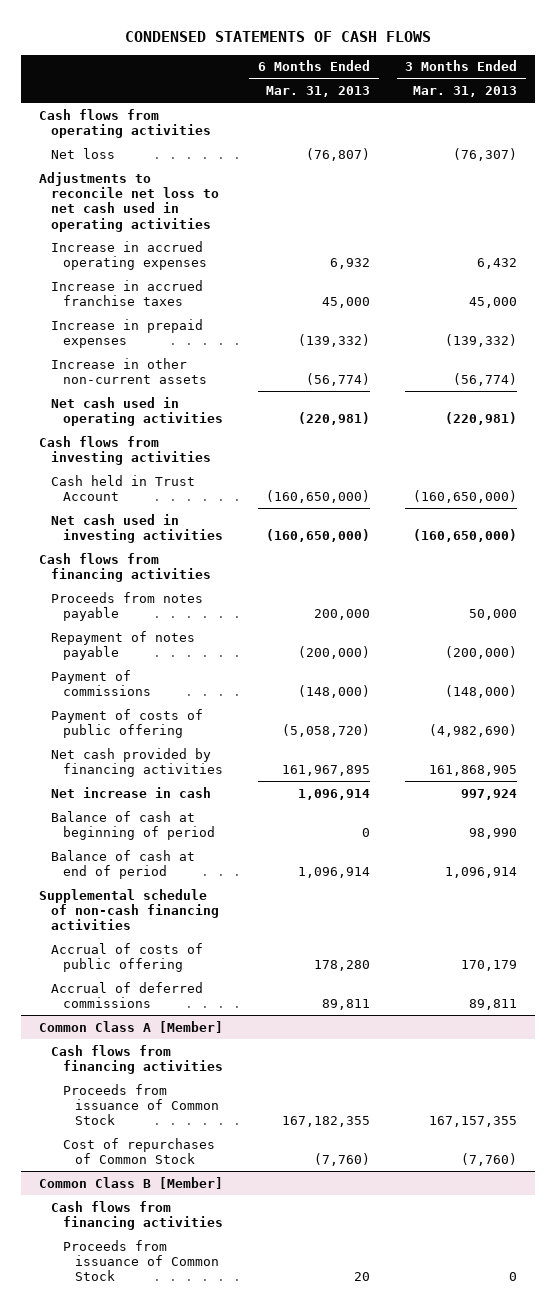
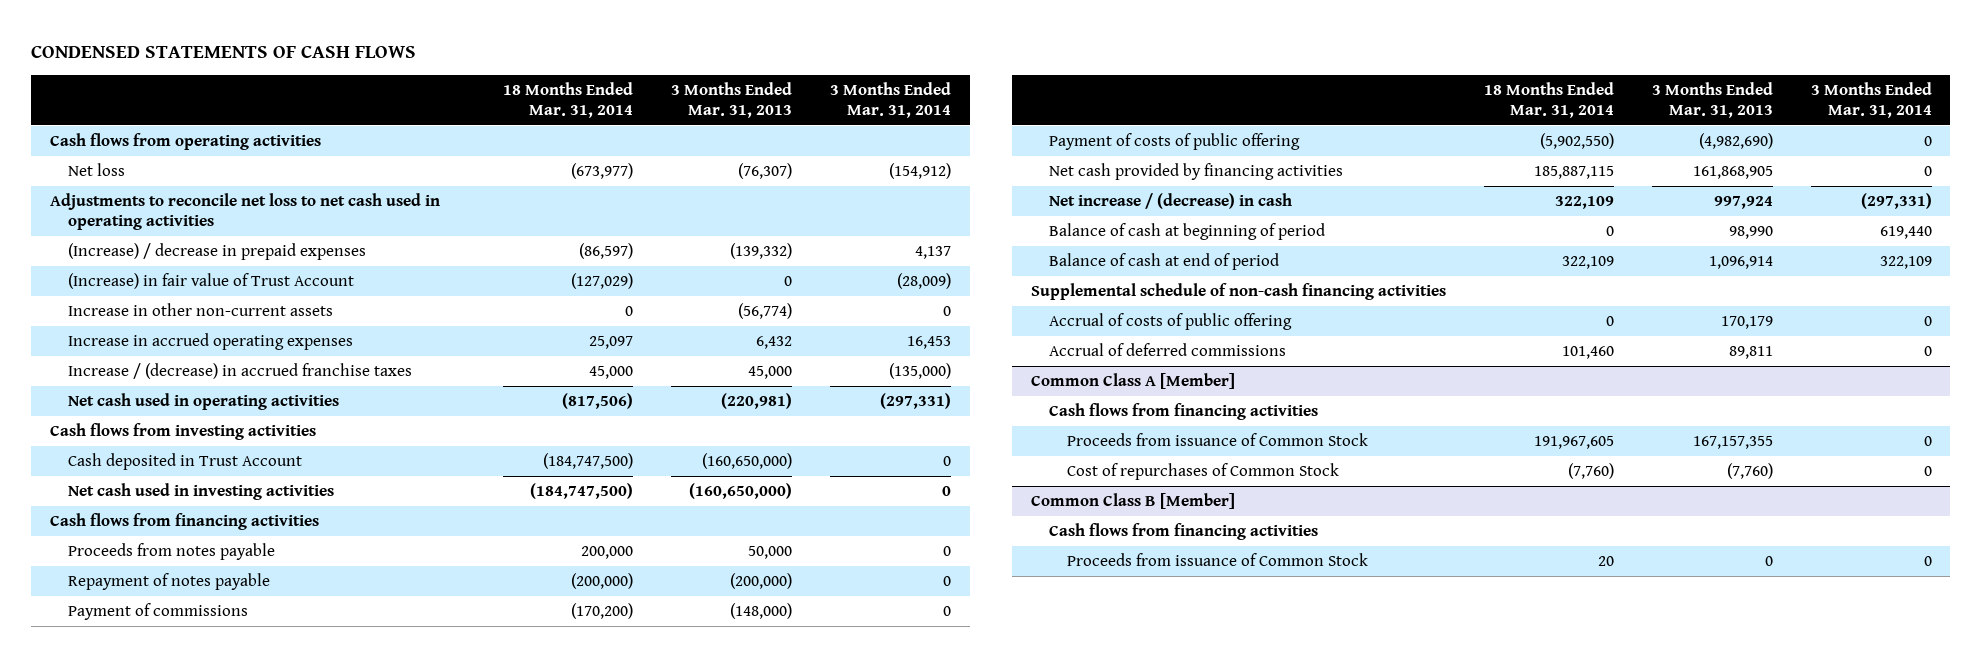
- | 6 Months Ended Mar. 31, 2013 | 3 Months Ended Mar. 31, 2013
+ | 18 Months Ended Mar. 31, 2014 | 3 Months Ended Mar. 31, 2013 | 3 Months Ended Mar. 31, 2014
- Increase in accrued franchise taxes | 45,000 | 45,000
- Increase in prepaid expenses | (139,332) | (139,332)
+ (Increase) / decrease in prepaid expenses | (86,597) | (139,332) | 4,137
+ (Increase) in fair value of Trust Account | (127,029) | 0 | (28,009)
moved down: Increase in accrued operating expenses | 25,097 | 6,432 | 16,453
+ Increase / (decrease) in accrued franchise taxes | 45,000 | 45,000 | (135,000)
- Cash held in Trust Account | (160,650,000) | (160,650,000)
+ Cash deposited in Trust Account | (184,747,500) | (160,650,000) | 0
- Net increase in cash | 1,096,914 | 997,924
+ Net increase / (decrease) in cash | 322,109 | 997,924 | (297,331)

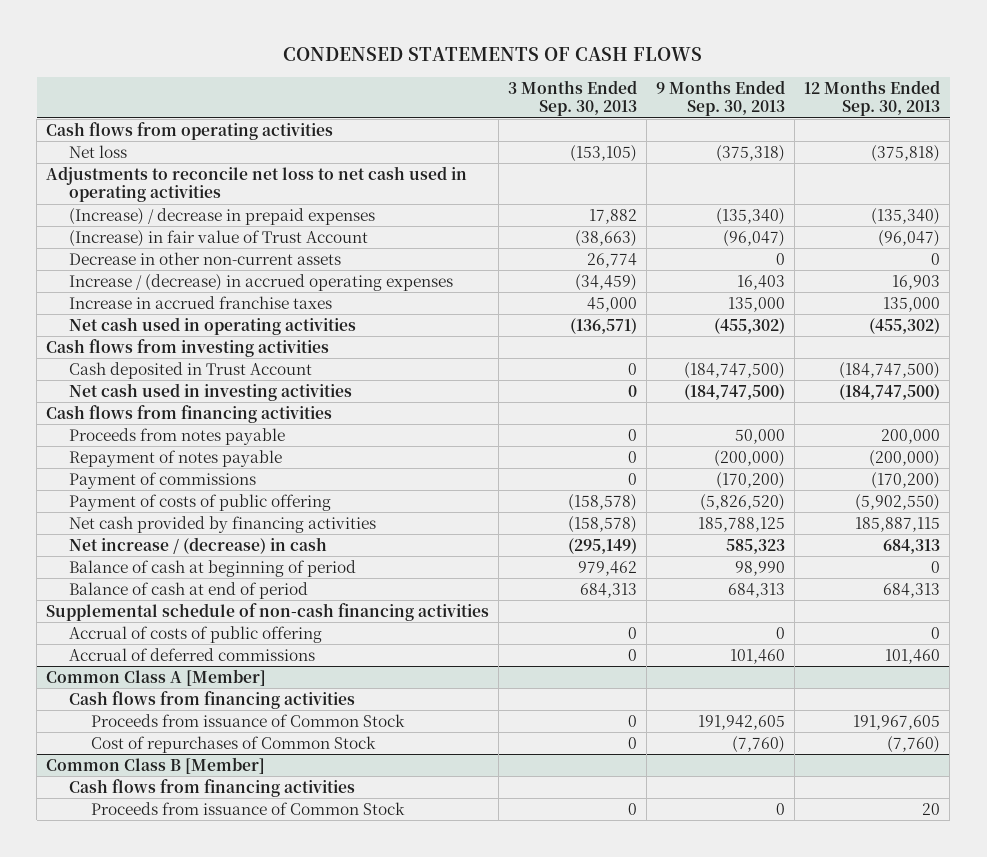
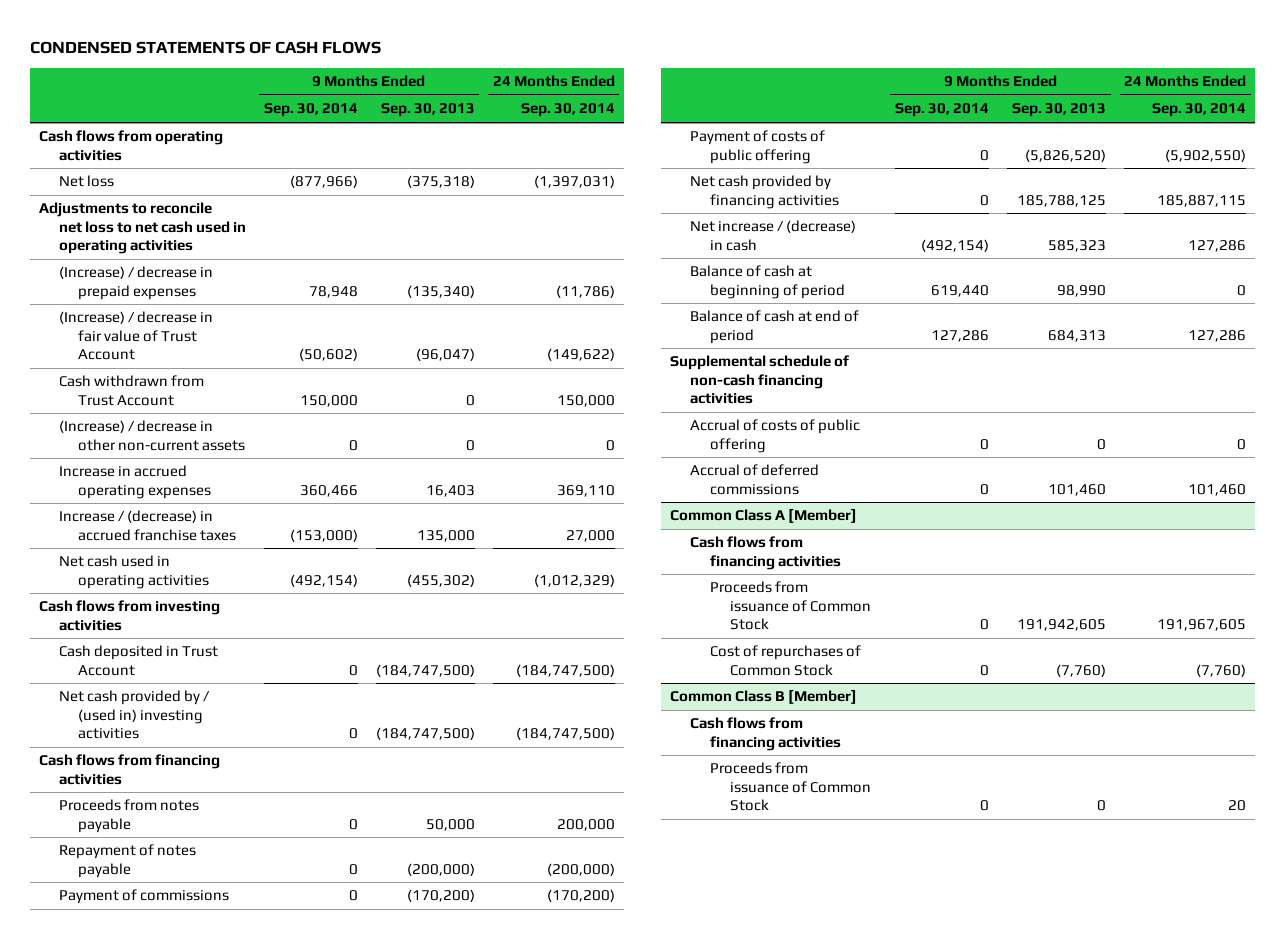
- | 3 Months Ended Sep. 30, 2013 | 9 Months Ended Sep. 30, 2013 | 12 Months Ended Sep. 30, 2013
+ | 9 Months Ended Sep. 30, 2014 | 9 Months Ended Sep. 30, 2013 | 24 Months Ended Sep. 30, 2014
- (Increase) in fair value of Trust Account | (38,663) | (96,047) | (96,047)
- Decrease in other non-current assets | 26,774 | 0 | 0
- Increase / (decrease) in accrued operating expenses | (34,459) | 16,403 | 16,903
- Increase in accrued franchise taxes | 45,000 | 135,000 | 135,000
+ (Increase) / decrease in fair value of Trust Account | (50,602) | (96,047) | (149,622)
+ Cash withdrawn from Trust Account | 150,000 | 0 | 150,000
+ (Increase) / decrease in other non-current assets | 0 | 0 | 0
+ Increase in accrued operating expenses | 360,466 | 16,403 | 369,110
+ Increase / (decrease) in accrued franchise taxes | (153,000) | 135,000 | 27,000
- Net cash used in investing activities | 0 | (184,747,500) | (184,747,500)
+ Net cash provided by / (used in) investing activities | 0 | (184,747,500) | (184,747,500)

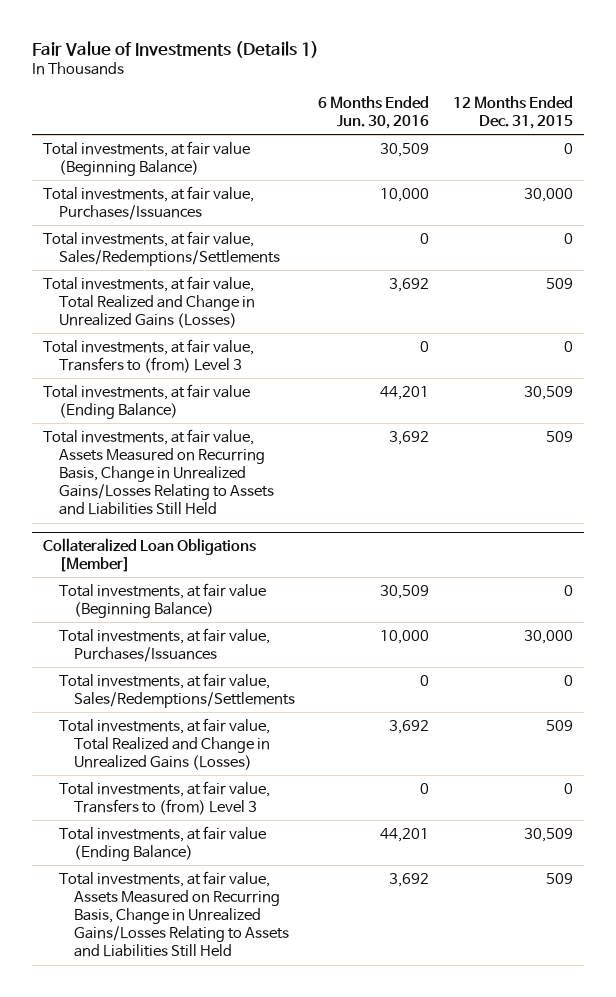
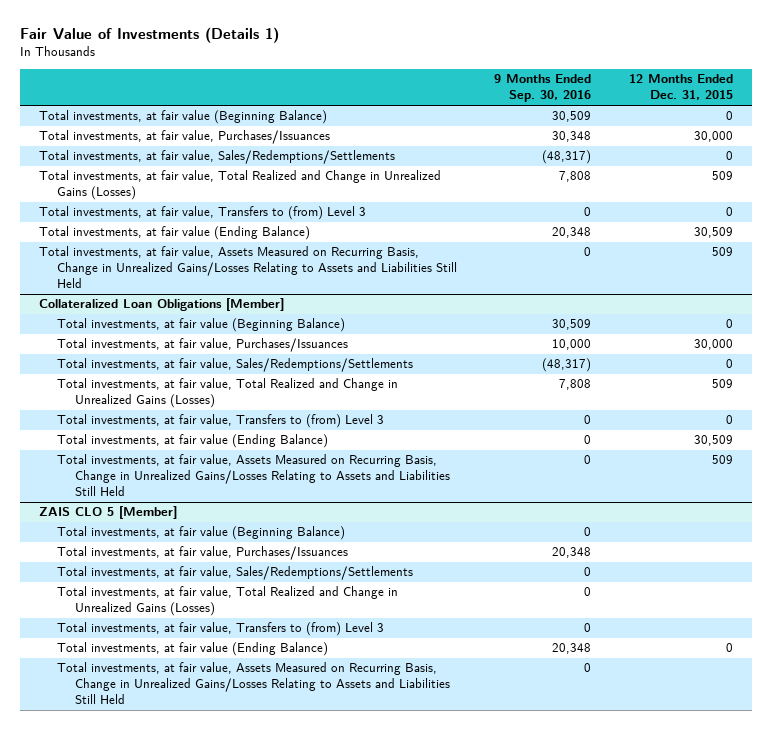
- | 6 Months Ended Jun. 30, 2016 | 12 Months Ended Dec. 31, 2015
+ | 9 Months Ended Sep. 30, 2016 | 12 Months Ended Dec. 31, 2015
+ ZAIS CLO 5 [Member]
+ Total investments, at fair value (Beginning Balance) | 0 |
+ Total investments, at fair value, Purchases/Issuances | 20,348 |
+ Total investments, at fair value, Sales/Redemptions/Settlements | 0 |
+ Total investments, at fair value, Total Realized and Change in Unrealized Gains (Losses) | 0 |
+ Total investments, at fair value, Transfers to (from) Level 3 | 0 |
+ Total investments, at fair value (Ending Balance) | 20,348 | 0
+ Total investments, at fair value, Assets Measured on Recurring Basis, Change in Unrealized Gains/Losses Relating to Assets and Liabilities Still Held | 0 |

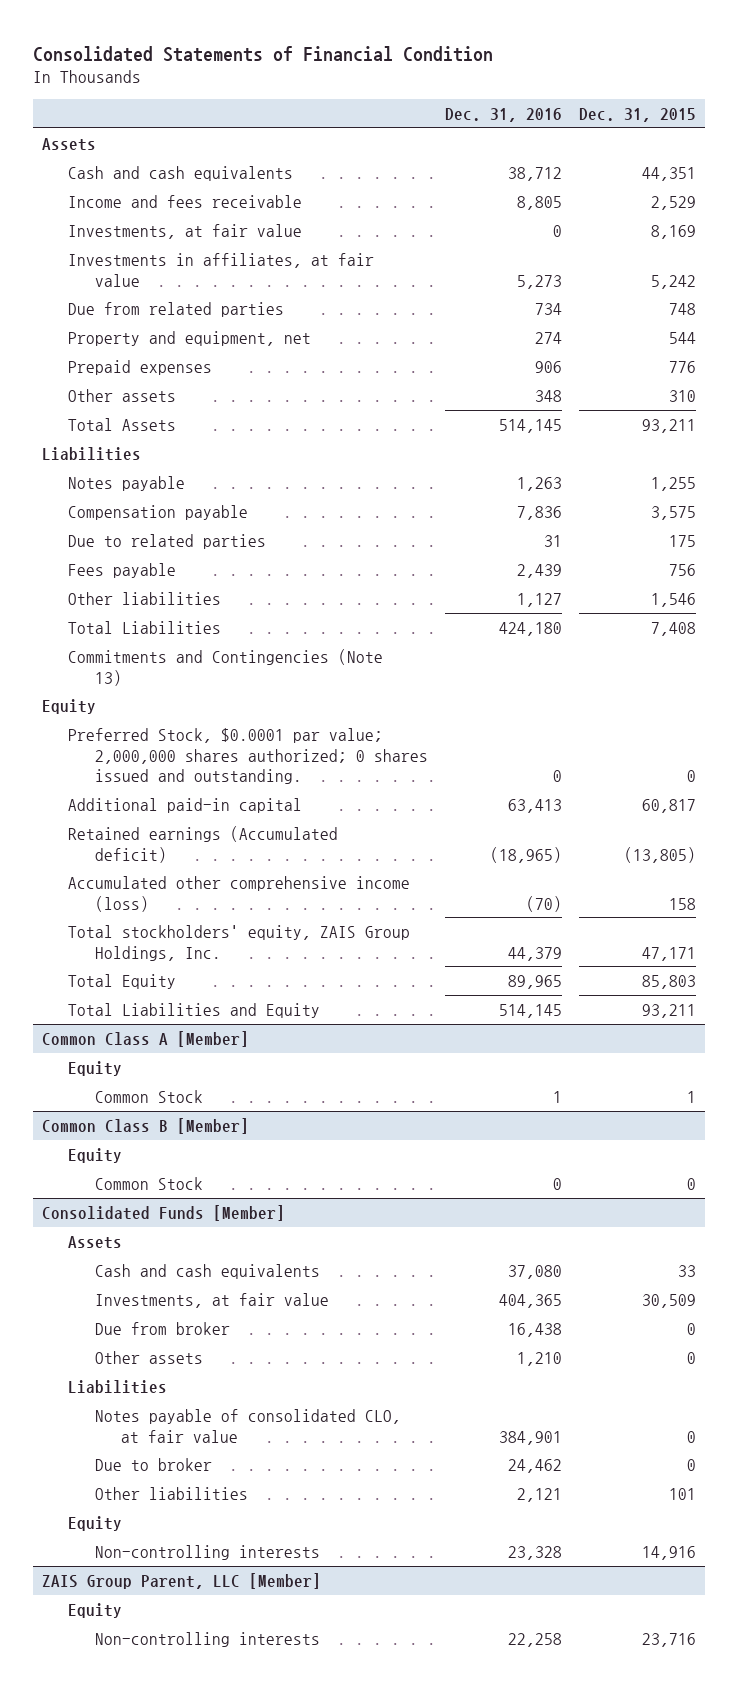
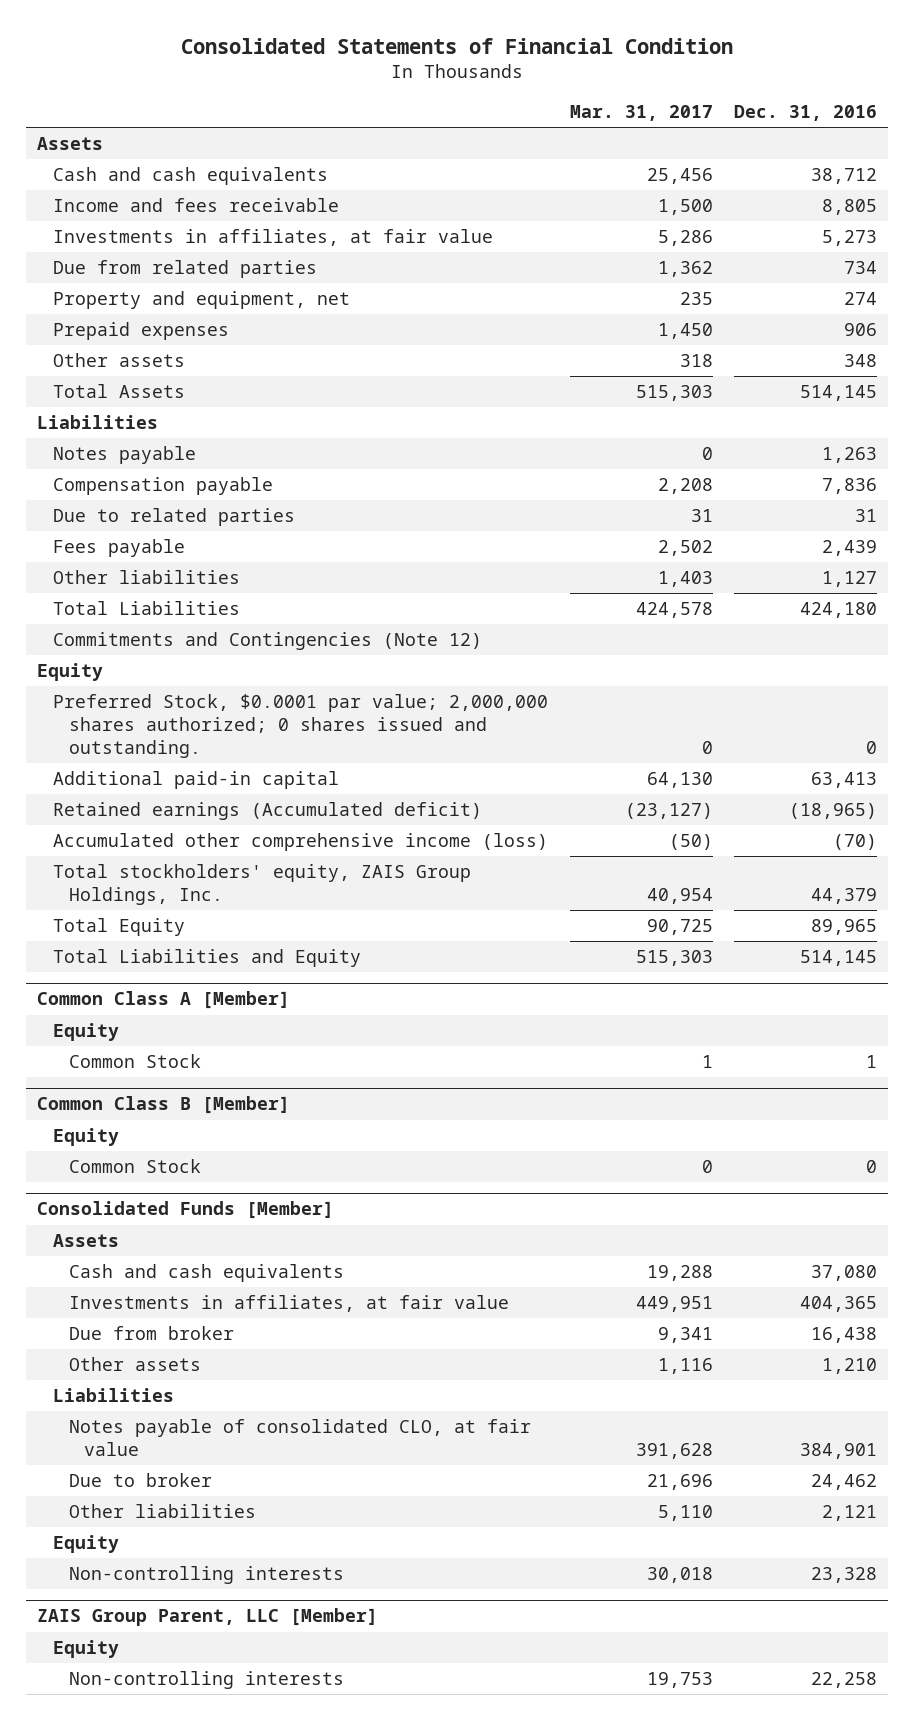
- | Dec. 31, 2016 | Dec. 31, 2015
+ | Mar. 31, 2017 | Dec. 31, 2016
- Investments, at fair value | 0 | 8,169
- Commitments and Contingencies (Note 13)
+ Commitments and Contingencies (Note 12)
@ Consolidated Funds [Member]
- Investments, at fair value | 404,365 | 30,509
+ Investments in affiliates, at fair value | 449,951 | 404,365

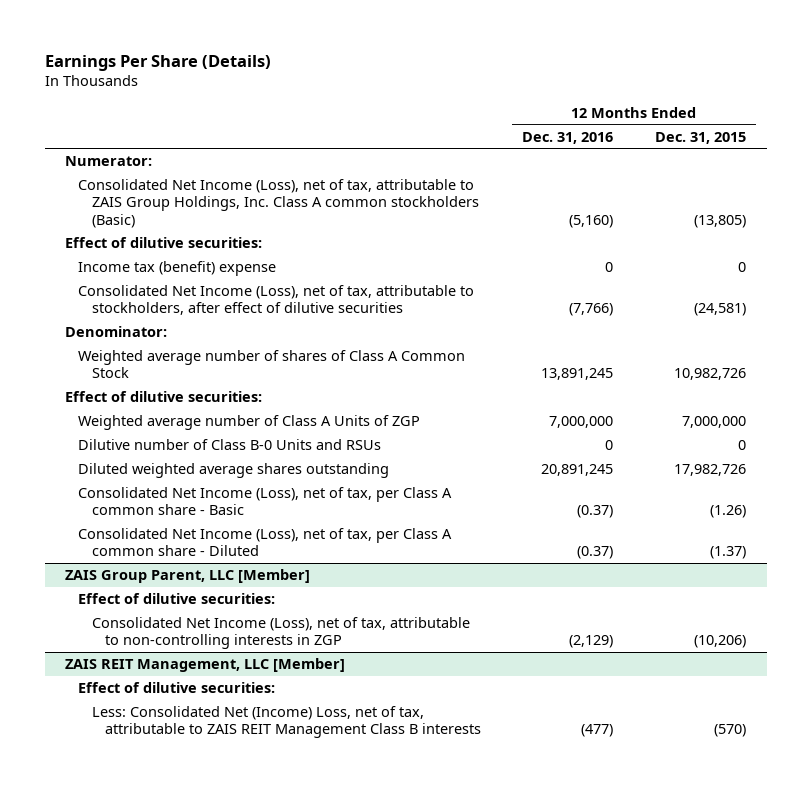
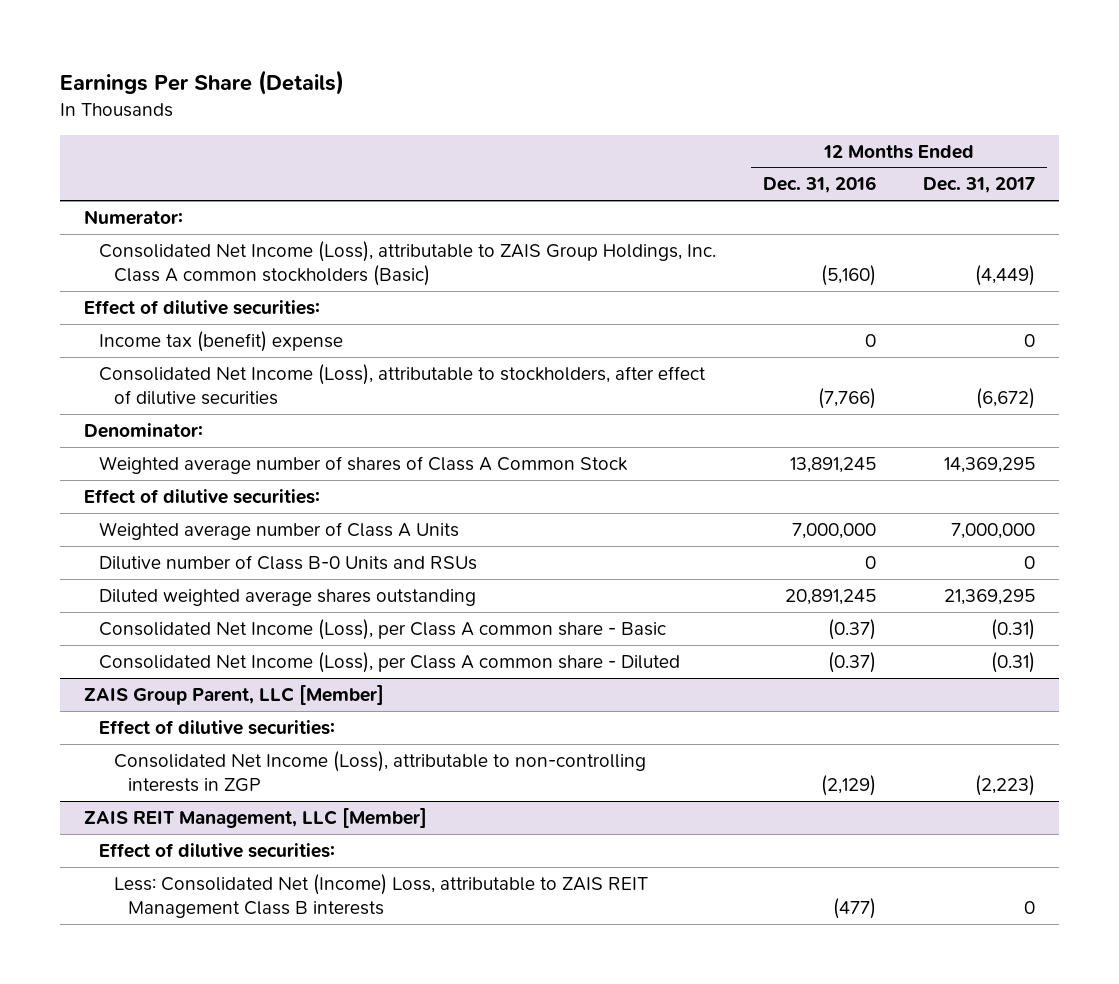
- | 12 Months Ended Dec. 31, 2016 | 12 Months Ended Dec. 31, 2015
+ | 12 Months Ended Dec. 31, 2016 | 12 Months Ended Dec. 31, 2017
- Consolidated Net Income (Loss), net of tax, attributable to ZAIS Group Holdings, Inc. Class A common stockholders (Basic) | (5,160) | (13,805)
+ Consolidated Net Income (Loss), attributable to ZAIS Group Holdings, Inc. Class A common stockholders (Basic) | (5,160) | (4,449)
- Consolidated Net Income (Loss), net of tax, attributable to stockholders, after effect of dilutive securities | (7,766) | (24,581)
+ Consolidated Net Income (Loss), attributable to stockholders, after effect of dilutive securities | (7,766) | (6,672)
- Weighted average number of Class A Units of ZGP | 7,000,000 | 7,000,000
+ Weighted average number of Class A Units | 7,000,000 | 7,000,000
- Consolidated Net Income (Loss), net of tax, per Class A common share - Basic | (0.37) | (1.26)
- Consolidated Net Income (Loss), net of tax, per Class A common share - Diluted | (0.37) | (1.37)
+ Consolidated Net Income (Loss), per Class A common share - Basic | (0.37) | (0.31)
+ Consolidated Net Income (Loss), per Class A common share - Diluted | (0.37) | (0.31)
@ ZAIS Group Parent, LLC [Member]
- Consolidated Net Income (Loss), net of tax, attributable to non-controlling interests in ZGP | (2,129) | (10,206)
+ Consolidated Net Income (Loss), attributable to non-controlling interests in ZGP | (2,129) | (2,223)
@ ZAIS REIT Management, LLC [Member]
- Less: Consolidated Net (Income) Loss, net of tax, attributable to ZAIS REIT Management Class B interests | (477) | (570)
+ Less: Consolidated Net (Income) Loss, attributable to ZAIS REIT Management Class B interests | (477) | 0

